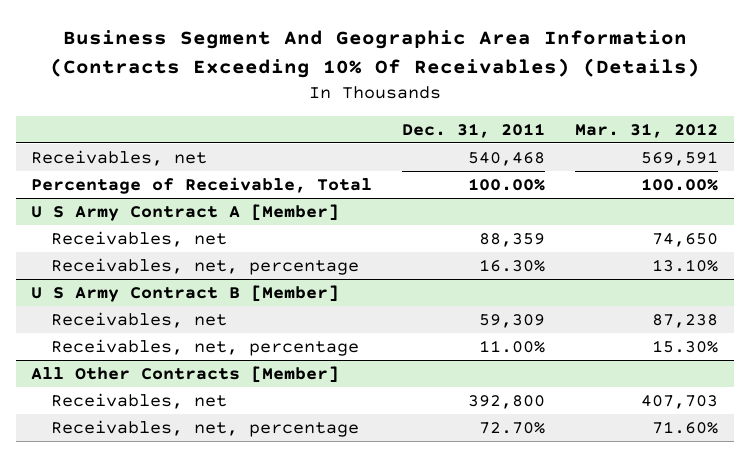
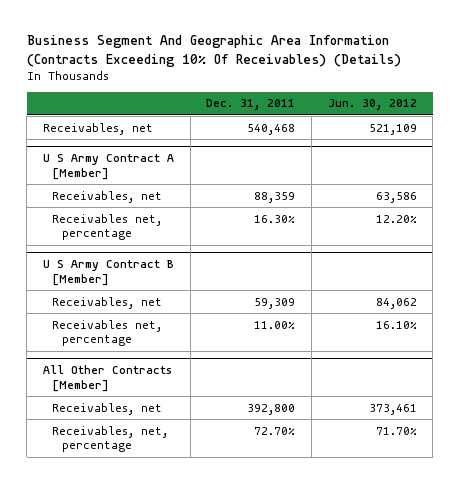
- | Dec. 31, 2011 | Mar. 31, 2012
+ | Dec. 31, 2011 | Jun. 30, 2012
- Percentage of Receivable, Total | 100.00% | 100.00%
@ U S Army Contract A [Member]
- Receivables, net, percentage | 16.30% | 13.10%
+ Receivables net, percentage | 16.30% | 12.20%
@ U S Army Contract B [Member]
- Receivables, net, percentage | 11.00% | 15.30%
+ Receivables net, percentage | 11.00% | 16.10%

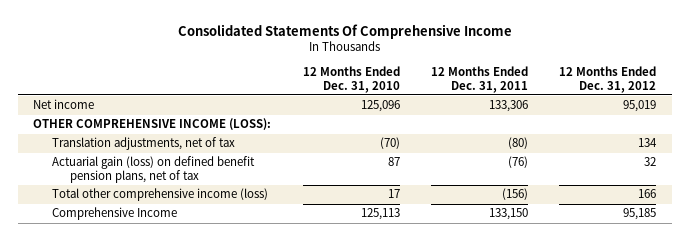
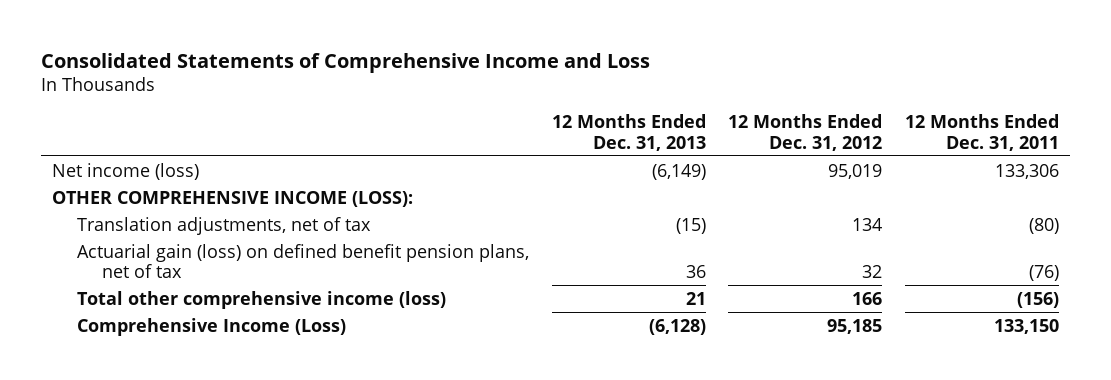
- Consolidated Statements Of Comprehensive Income
+ Consolidated Statements of Comprehensive Income and Loss
- | 12 Months Ended Dec. 31, 2010 | 12 Months Ended Dec. 31, 2011 | 12 Months Ended Dec. 31, 2012
+ | 12 Months Ended Dec. 31, 2013 | 12 Months Ended Dec. 31, 2012 | 12 Months Ended Dec. 31, 2011
- Net income | 125,096 | 133,306 | 95,019
+ Net income (loss) | (6,149) | 95,019 | 133,306
- Comprehensive Income | 125,113 | 133,150 | 95,185
+ Comprehensive Income (Loss) | (6,128) | 95,185 | 133,150

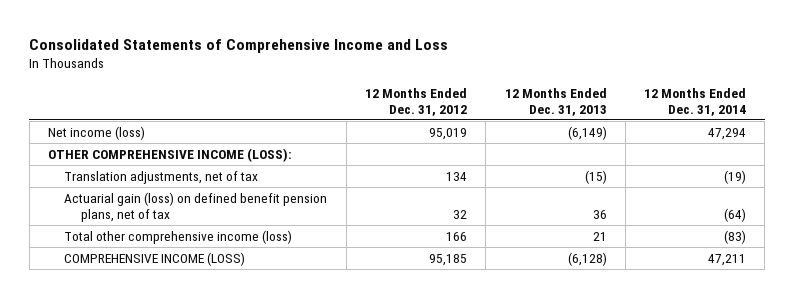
- | 12 Months Ended Dec. 31, 2013 | 12 Months Ended Dec. 31, 2012 | 12 Months Ended Dec. 31, 2011
+ | 12 Months Ended Dec. 31, 2012 | 12 Months Ended Dec. 31, 2013 | 12 Months Ended Dec. 31, 2014
- Comprehensive Income (Loss) | (6,128) | 95,185 | 133,150
+ COMPREHENSIVE INCOME (LOSS) | 95,185 | (6,128) | 47,211

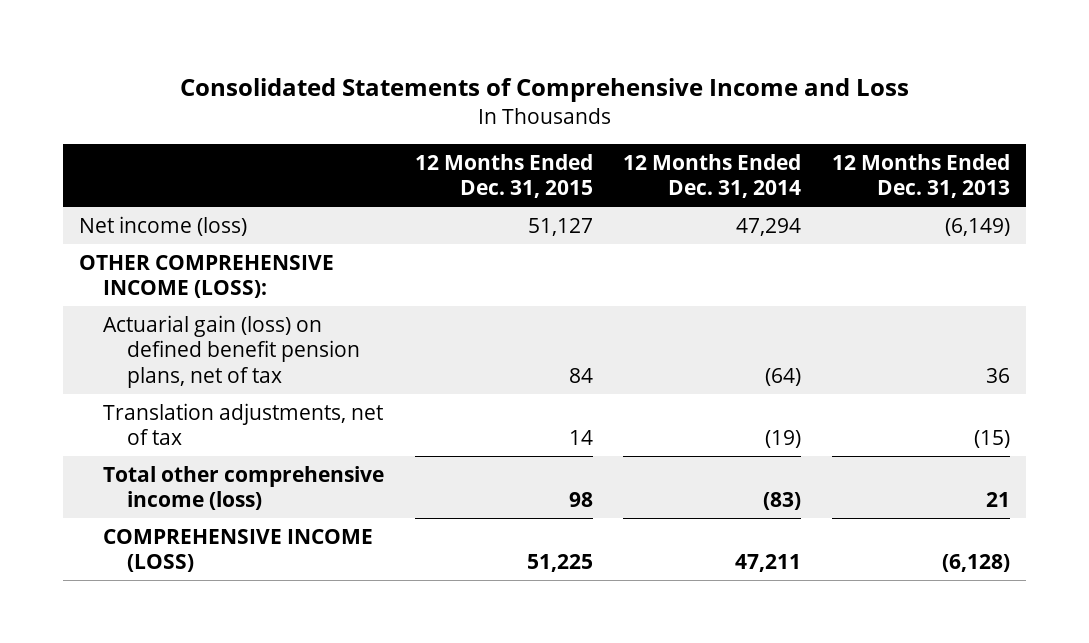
- | 12 Months Ended Dec. 31, 2012 | 12 Months Ended Dec. 31, 2013 | 12 Months Ended Dec. 31, 2014
+ | 12 Months Ended Dec. 31, 2015 | 12 Months Ended Dec. 31, 2014 | 12 Months Ended Dec. 31, 2013
moved down: Translation adjustments, net of tax | 14 | (19) | (15)

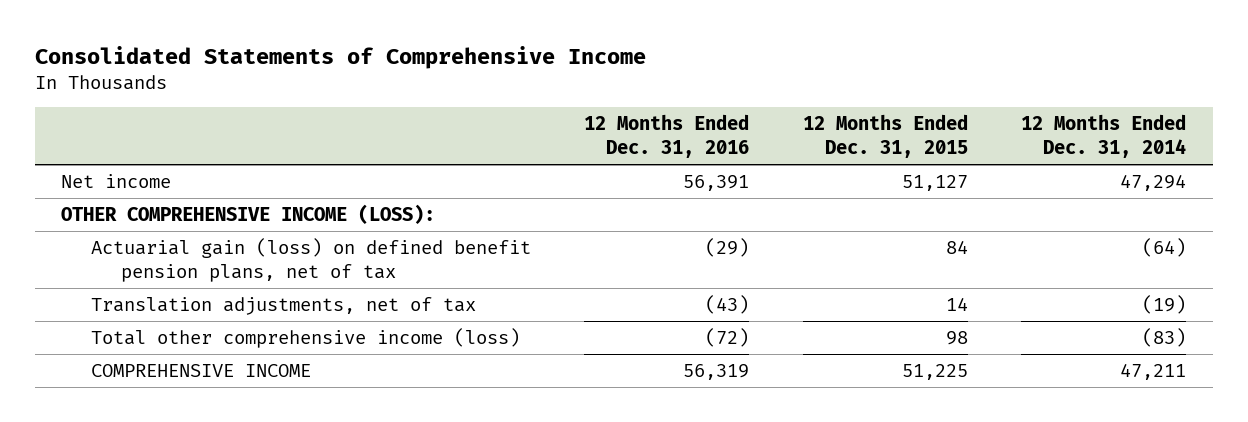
- Consolidated Statements of Comprehensive Income and Loss
+ Consolidated Statements of Comprehensive Income
- | 12 Months Ended Dec. 31, 2015 | 12 Months Ended Dec. 31, 2014 | 12 Months Ended Dec. 31, 2013
+ | 12 Months Ended Dec. 31, 2016 | 12 Months Ended Dec. 31, 2015 | 12 Months Ended Dec. 31, 2014
- Net income (loss) | 51,127 | 47,294 | (6,149)
+ Net income | 56,391 | 51,127 | 47,294
- COMPREHENSIVE INCOME (LOSS) | 51,225 | 47,211 | (6,128)
+ COMPREHENSIVE INCOME | 56,319 | 51,225 | 47,211

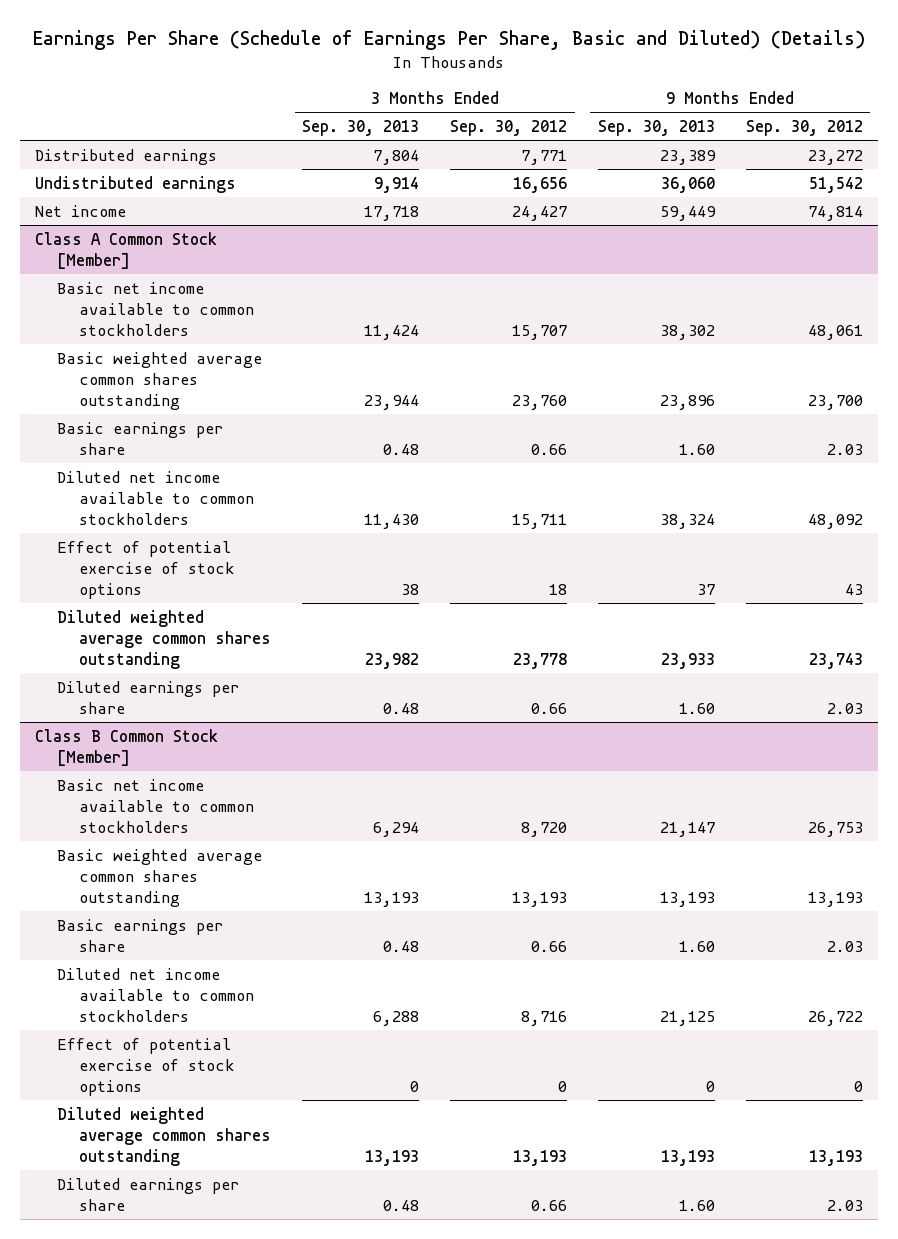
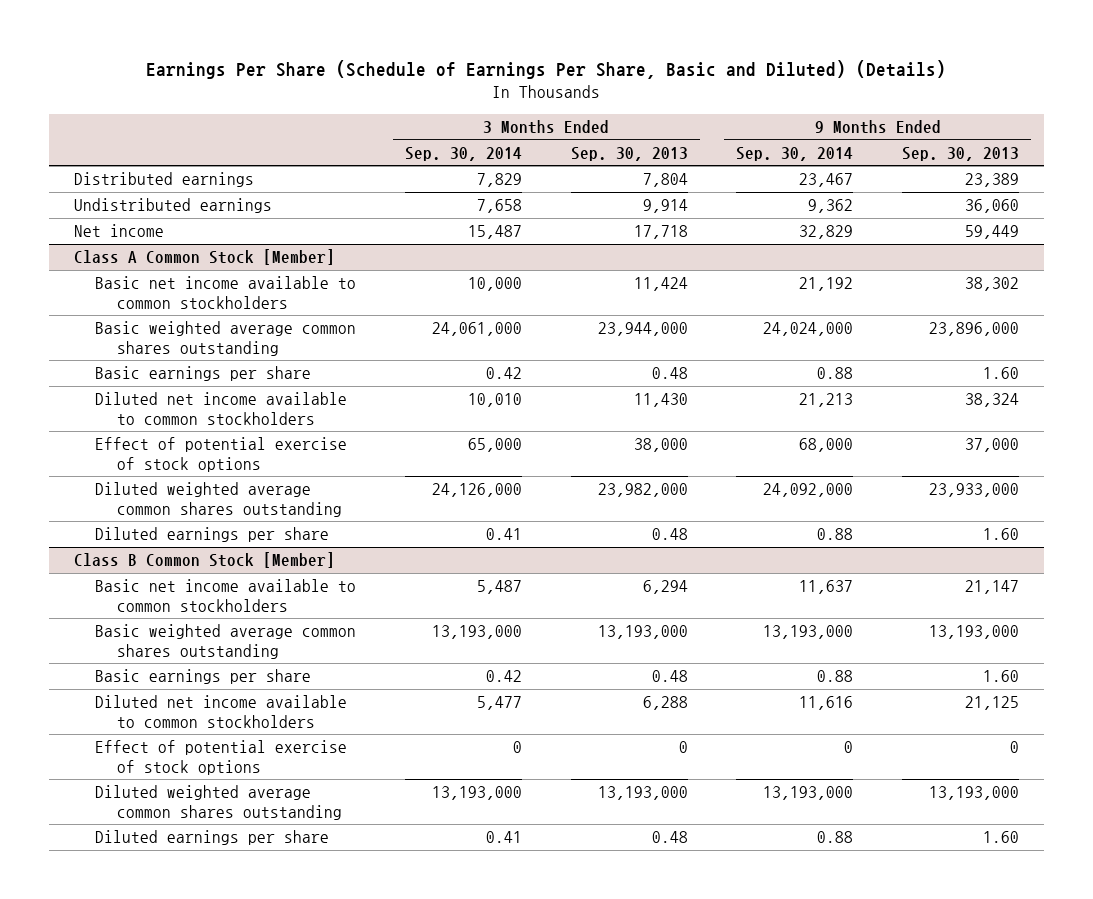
- | 3 Months Ended Sep. 30, 2013 | 3 Months Ended Sep. 30, 2012 | 9 Months Ended Sep. 30, 2013 | 9 Months Ended Sep. 30, 2012
+ | 3 Months Ended Sep. 30, 2014 | 3 Months Ended Sep. 30, 2013 | 9 Months Ended Sep. 30, 2014 | 9 Months Ended Sep. 30, 2013
@ Class A Common Stock [Member]
- Basic weighted average common shares outstanding | 23,944 | 23,760 | 23,896 | 23,700
+ Basic weighted average common shares outstanding | 24,061,000 | 23,944,000 | 24,024,000 | 23,896,000
- Effect of potential exercise of stock options | 38 | 18 | 37 | 43
- Diluted weighted average common shares outstanding | 23,982 | 23,778 | 23,933 | 23,743
+ Effect of potential exercise of stock options | 65,000 | 38,000 | 68,000 | 37,000
+ Diluted weighted average common shares outstanding | 24,126,000 | 23,982,000 | 24,092,000 | 23,933,000
@ Class B Common Stock [Member]
- Basic weighted average common shares outstanding | 13,193 | 13,193 | 13,193 | 13,193
+ Basic weighted average common shares outstanding | 13,193,000 | 13,193,000 | 13,193,000 | 13,193,000
- Diluted weighted average common shares outstanding | 13,193 | 13,193 | 13,193 | 13,193
+ Diluted weighted average common shares outstanding | 13,193,000 | 13,193,000 | 13,193,000 | 13,193,000

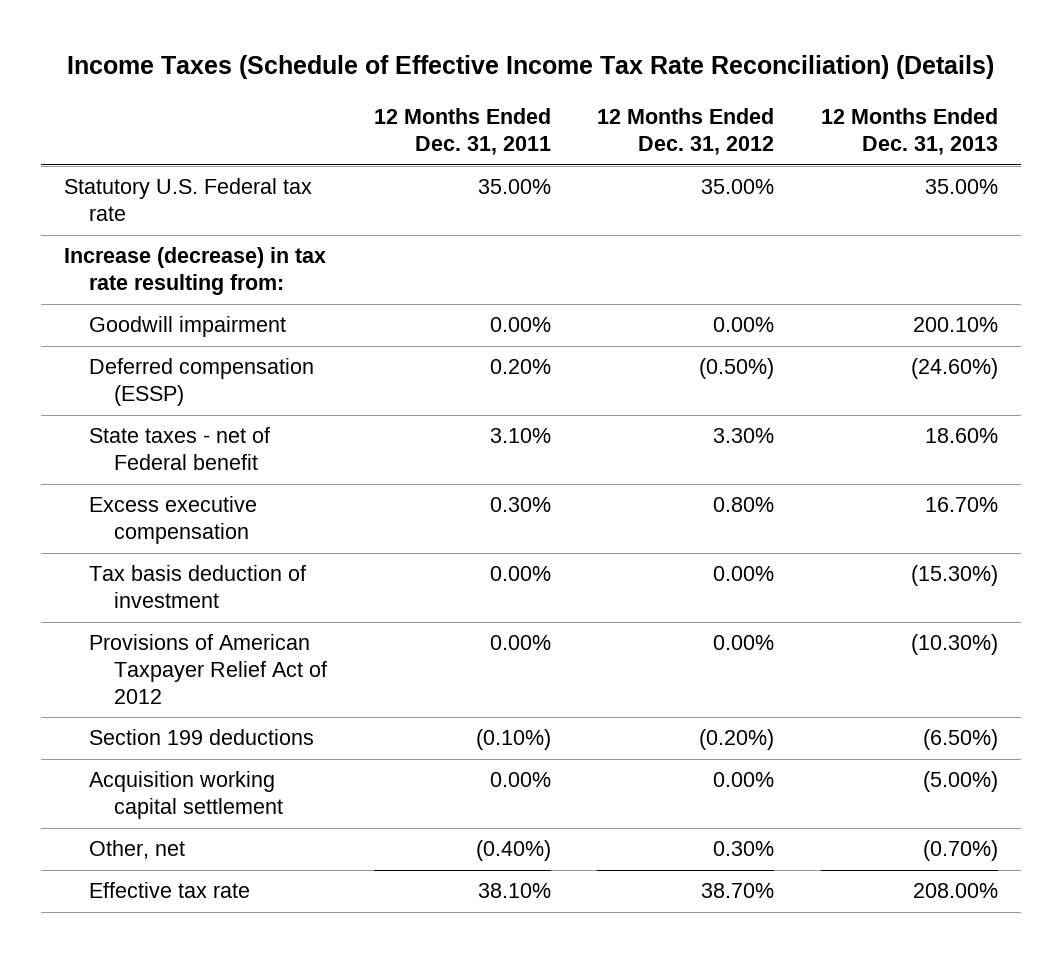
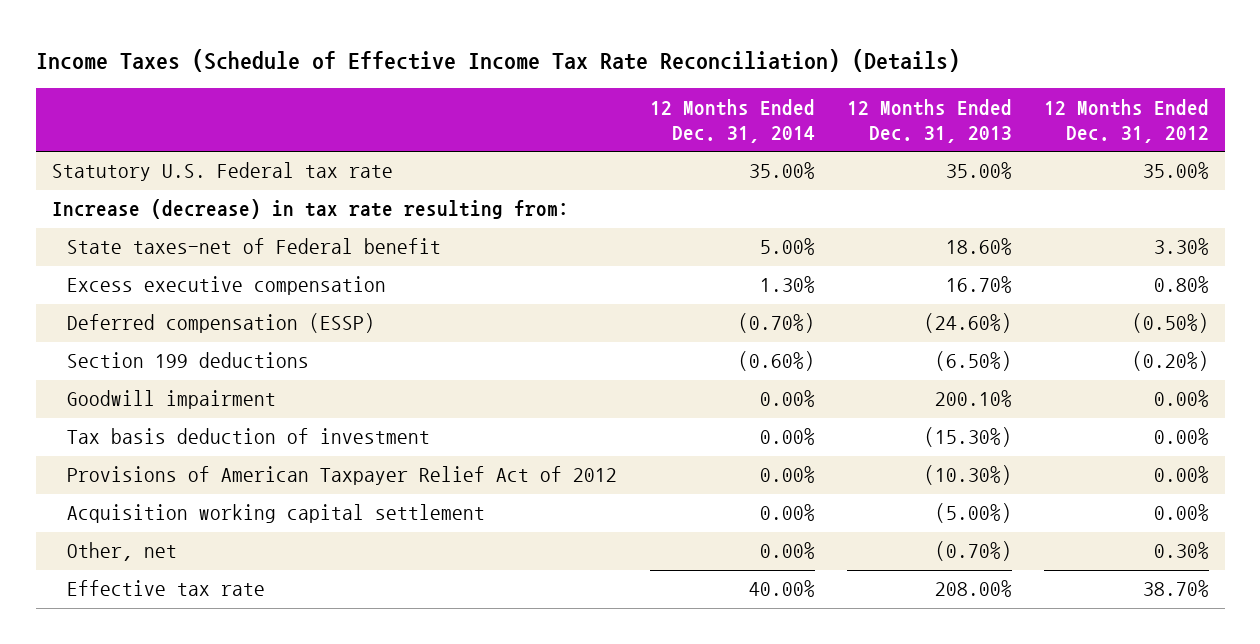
- | 12 Months Ended Dec. 31, 2011 | 12 Months Ended Dec. 31, 2012 | 12 Months Ended Dec. 31, 2013
+ | 12 Months Ended Dec. 31, 2014 | 12 Months Ended Dec. 31, 2013 | 12 Months Ended Dec. 31, 2012
- State taxes - net of Federal benefit | 3.10% | 3.30% | 18.60%
+ State taxes-net of Federal benefit | 5.00% | 18.60% | 3.30%
moved down: Deferred compensation (ESSP) | (0.70%) | (24.60%) | (0.50%)
moved up: Section 199 deductions | (0.60%) | (6.50%) | (0.20%)
moved down: Goodwill impairment | 0.00% | 200.10% | 0.00%

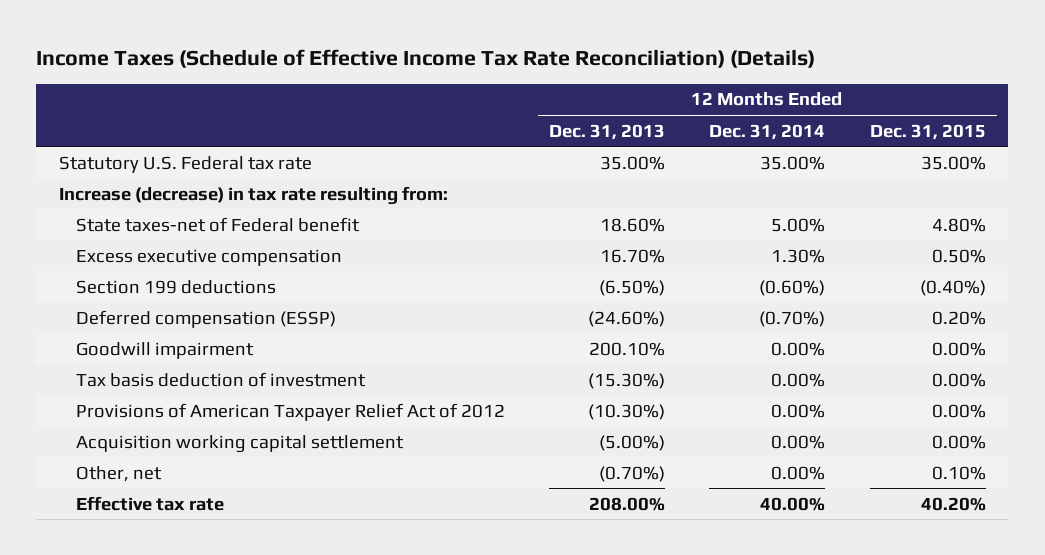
- | 12 Months Ended Dec. 31, 2014 | 12 Months Ended Dec. 31, 2013 | 12 Months Ended Dec. 31, 2012
+ | 12 Months Ended Dec. 31, 2013 | 12 Months Ended Dec. 31, 2014 | 12 Months Ended Dec. 31, 2015
moved down: Deferred compensation (ESSP) | (24.60%) | (0.70%) | 0.20%

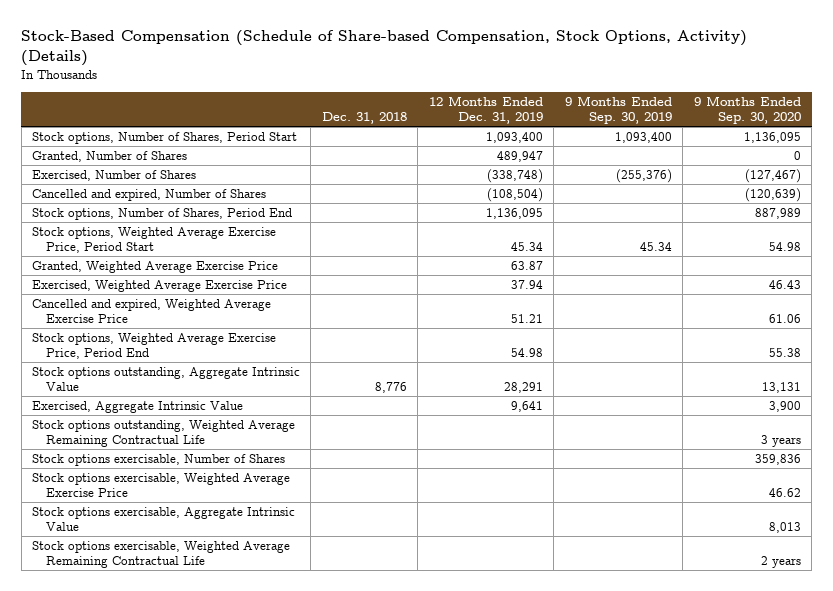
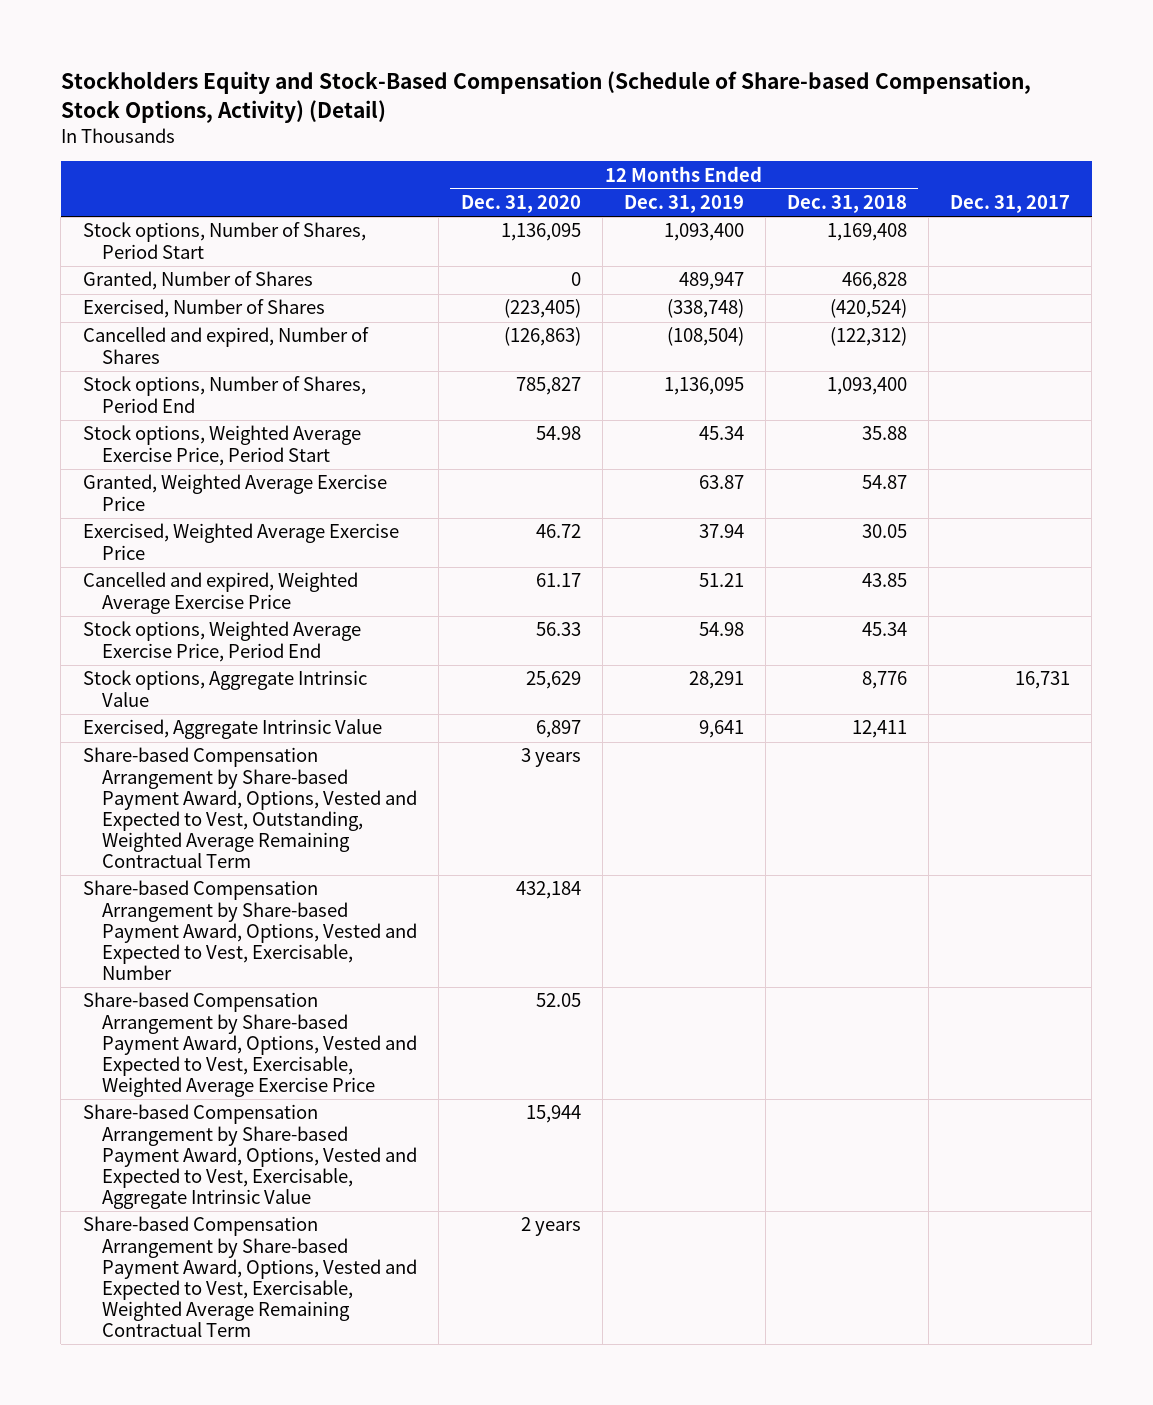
- Stock-Based Compensation (Schedule of Share-based Compensation, Stock Options, Activity) (Details)
+ Stockholders Equity and Stock-Based Compensation (Schedule of Share-based Compensation, Stock Options, Activity) (Detail)
- | Dec. 31, 2018 | 12 Months Ended Dec. 31, 2019 | 9 Months Ended Sep. 30, 2019 | 9 Months Ended Sep. 30, 2020
+ | 12 Months Ended Dec. 31, 2020 | 12 Months Ended Dec. 31, 2019 | 12 Months Ended Dec. 31, 2018 | Dec. 31, 2017
- Stock options outstanding, Aggregate Intrinsic Value | 8,776 | 28,291 | | 13,131
+ Stock options, Aggregate Intrinsic Value | 25,629 | 28,291 | 8,776 | 16,731
- Stock options outstanding, Weighted Average Remaining Contractual Life | | | | 3 years
- Stock options exercisable, Number of Shares | | | | 359,836
- Stock options exercisable, Weighted Average Exercise Price | | | | 46.62
- Stock options exercisable, Aggregate Intrinsic Value | | | | 8,013
- Stock options exercisable, Weighted Average Remaining Contractual Life | | | | 2 years
+ Share-based Compensation Arrangement by Share-based Payment Award, Options, Vested and Expected to Vest, Outstanding, Weighted Average Remaining Contractual Term | 3 years | | |
+ Share-based Compensation Arrangement by Share-based Payment Award, Options, Vested and Expected to Vest, Exercisable, Number | 432,184 | | |
+ Share-based Compensation Arrangement by Share-based Payment Award, Options, Vested and Expected to Vest, Exercisable, Weighted Average Exercise Price | 52.05 | | |
+ Share-based Compensation Arrangement by Share-based Payment Award, Options, Vested and Expected to Vest, Exercisable, Aggregate Intrinsic Value | 15,944 | | |
+ Share-based Compensation Arrangement by Share-based Payment Award, Options, Vested and Expected to Vest, Exercisable, Weighted Average Remaining Contractual Term | 2 years | | |

